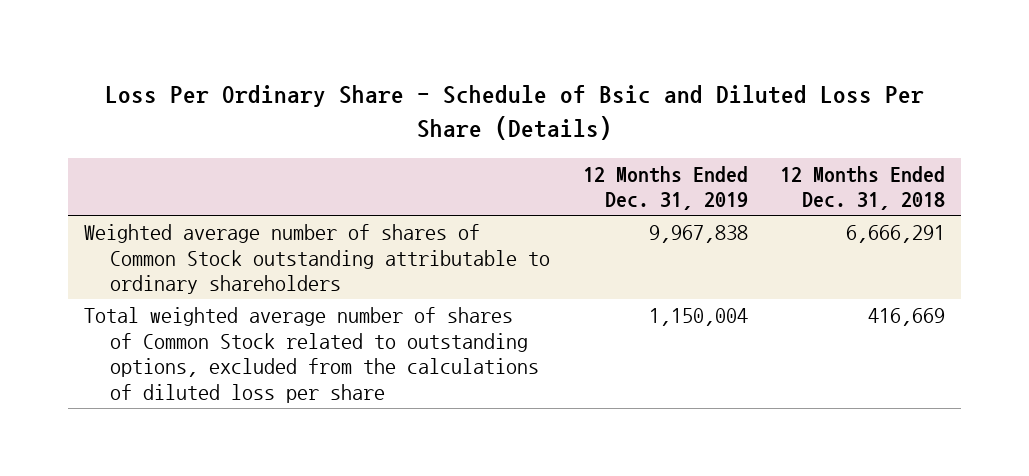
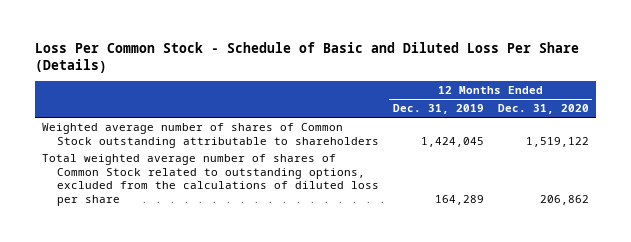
- Loss Per Ordinary Share - Schedule of Bsic and Diluted Loss Per Share (Details)
+ Loss Per Common Stock - Schedule of Basic and Diluted Loss Per Share (Details)
- | 12 Months Ended Dec. 31, 2019 | 12 Months Ended Dec. 31, 2018
+ | 12 Months Ended Dec. 31, 2019 | 12 Months Ended Dec. 31, 2020
- Weighted average number of shares of Common Stock outstanding attributable to ordinary shareholders | 9,967,838 | 6,666,291
- Total weighted average number of shares of Common Stock related to outstanding options, excluded from the calculations of diluted loss per share | 1,150,004 | 416,669
+ Weighted average number of shares of Common Stock outstanding attributable to shareholders | 1,424,045 | 1,519,122
+ Total weighted average number of shares of Common Stock related to outstanding options, excluded from the calculations of diluted loss per share | 164,289 | 206,862

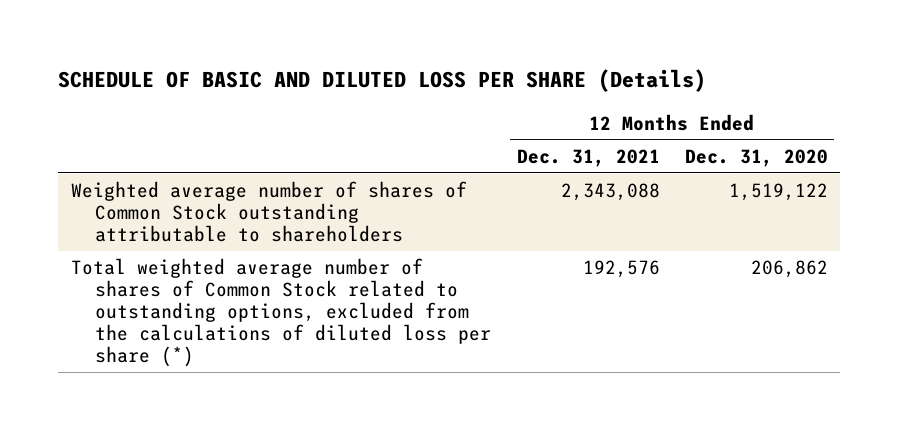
- Loss Per Common Stock - Schedule of Basic and Diluted Loss Per Share (Details)
+ SCHEDULE OF BASIC AND DILUTED LOSS PER SHARE (Details)
- | 12 Months Ended Dec. 31, 2019 | 12 Months Ended Dec. 31, 2020
+ | 12 Months Ended Dec. 31, 2021 | 12 Months Ended Dec. 31, 2020
- Total weighted average number of shares of Common Stock related to outstanding options, excluded from the calculations of diluted loss per share | 164,289 | 206,862
+ Total weighted average number of shares of Common Stock related to outstanding options, excluded from the calculations of diluted loss per share (*) | 192,576 | 206,862

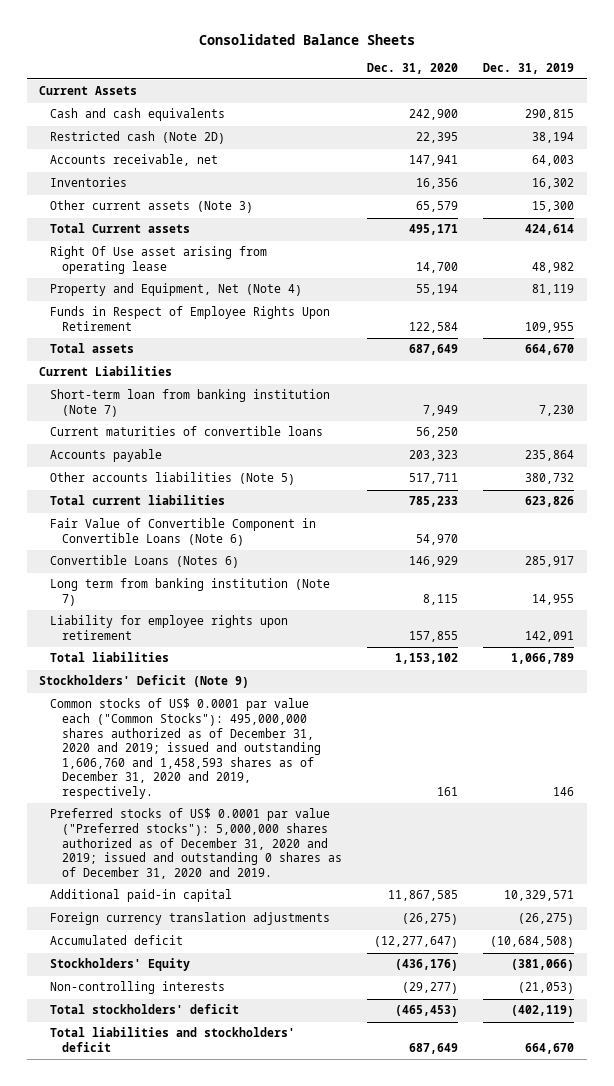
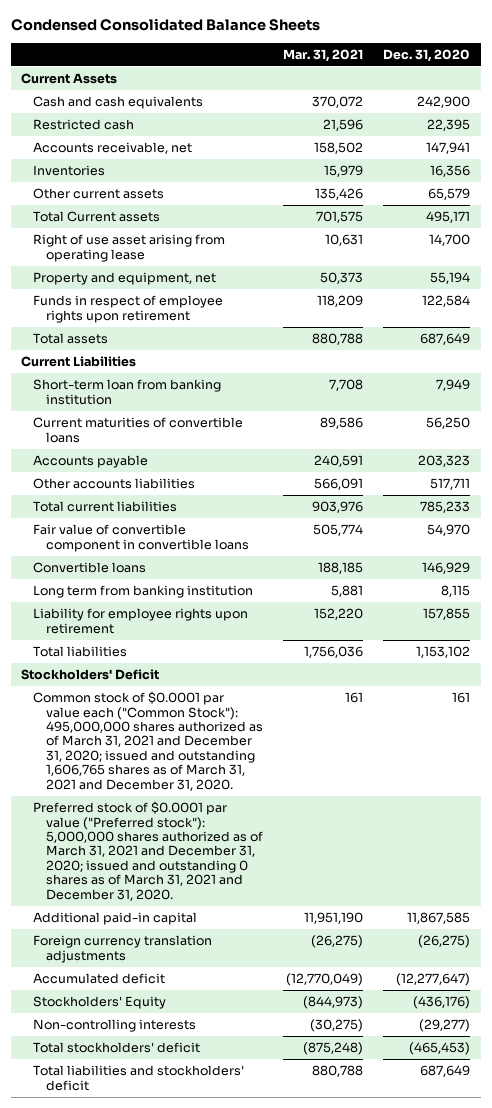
- Consolidated Balance Sheets
+ Condensed Consolidated Balance Sheets
- | Dec. 31, 2020 | Dec. 31, 2019
+ | Mar. 31, 2021 | Dec. 31, 2020
- Restricted cash (Note 2D) | 22,395 | 38,194
+ Restricted cash | 21,596 | 22,395
- Other current assets (Note 3) | 65,579 | 15,300
+ Other current assets | 135,426 | 65,579
- Right Of Use asset arising from operating lease | 14,700 | 48,982
- Property and Equipment, Net (Note 4) | 55,194 | 81,119
- Funds in Respect of Employee Rights Upon Retirement | 122,584 | 109,955
+ Right of use asset arising from operating lease | 10,631 | 14,700
+ Property and equipment, net | 50,373 | 55,194
+ Funds in respect of employee rights upon retirement | 118,209 | 122,584
- Short-term loan from banking institution (Note 7) | 7,949 | 7,230
+ Short-term loan from banking institution | 7,708 | 7,949
- Other accounts liabilities (Note 5) | 517,711 | 380,732
+ Other accounts liabilities | 566,091 | 517,711
- Fair Value of Convertible Component in Convertible Loans (Note 6) | 54,970 |
- Convertible Loans (Notes 6) | 146,929 | 285,917
- Long term from banking institution (Note 7) | 8,115 | 14,955
+ Fair value of convertible component in convertible loans | 505,774 | 54,970
+ Convertible loans | 188,185 | 146,929
+ Long term from banking institution | 5,881 | 8,115
- Stockholders' Deficit (Note 9)
- Common stocks of US$ 0.0001 par value each ("Common Stocks"): 495,000,000 shares authorized as of December 31, 2020 and 2019; issued and outstanding 1,606,760 and 1,458,593 shares as of December 31, 2020 and 2019, respectively. | 161 | 146
- Preferred stocks of US$ 0.0001 par value ("Preferred stocks"): 5,000,000 shares authorized as of December 31, 2020 and 2019; issued and outstanding 0 shares as of December 31, 2020 and 2019.
+ Stockholders' Deficit
+ Common stock of $0.0001 par value each ("Common Stock"): 495,000,000 shares authorized as of March 31, 2021 and December 31, 2020; issued and outstanding 1,606,765 shares as of March 31, 2021 and December 31, 2020. | 161 | 161
+ Preferred stock of $0.0001 par value ("Preferred stock"): 5,000,000 shares authorized as of March 31, 2021 and December 31, 2020; issued and outstanding 0 shares as of March 31, 2021 and December 31, 2020.

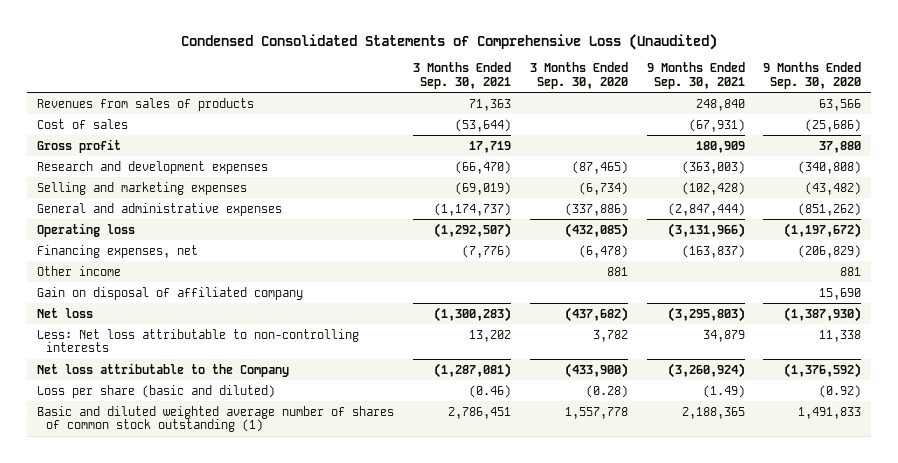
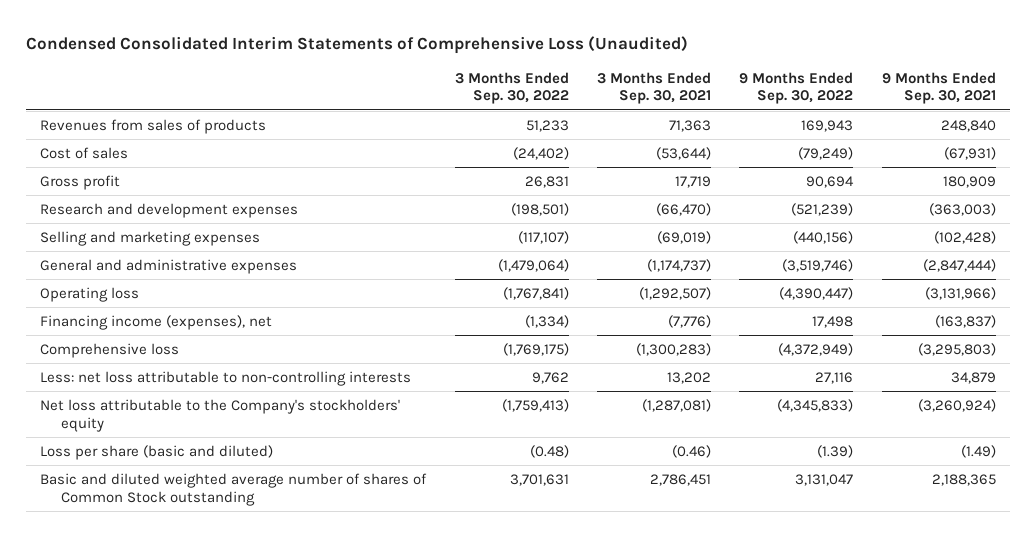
- Condensed Consolidated Statements of Comprehensive Loss (Unaudited)
+ Condensed Consolidated Interim Statements of Comprehensive Loss (Unaudited)
- | 3 Months Ended Sep. 30, 2021 | 3 Months Ended Sep. 30, 2020 | 9 Months Ended Sep. 30, 2021 | 9 Months Ended Sep. 30, 2020
+ | 3 Months Ended Sep. 30, 2022 | 3 Months Ended Sep. 30, 2021 | 9 Months Ended Sep. 30, 2022 | 9 Months Ended Sep. 30, 2021
- Financing expenses, net | (7,776) | (6,478) | (163,837) | (206,829)
- Other income | | 881 | | 881
- Gain on disposal of affiliated company | | | | 15,690
- Net loss | (1,300,283) | (437,682) | (3,295,803) | (1,387,930)
- Less: Net loss attributable to non-controlling interests | 13,202 | 3,782 | 34,879 | 11,338
- Net loss attributable to the Company | (1,287,081) | (433,900) | (3,260,924) | (1,376,592)
+ Financing income (expenses), net | (1,334) | (7,776) | 17,498 | (163,837)
+ Comprehensive loss | (1,769,175) | (1,300,283) | (4,372,949) | (3,295,803)
+ Less: net loss attributable to non-controlling interests | 9,762 | 13,202 | 27,116 | 34,879
+ Net loss attributable to the Company's stockholders' equity | (1,759,413) | (1,287,081) | (4,345,833) | (3,260,924)
- Basic and diluted weighted average number of shares of common stock outstanding (1) | 2,786,451 | 1,557,778 | 2,188,365 | 1,491,833
+ Basic and diluted weighted average number of shares of Common Stock outstanding | 3,701,631 | 2,786,451 | 3,131,047 | 2,188,365

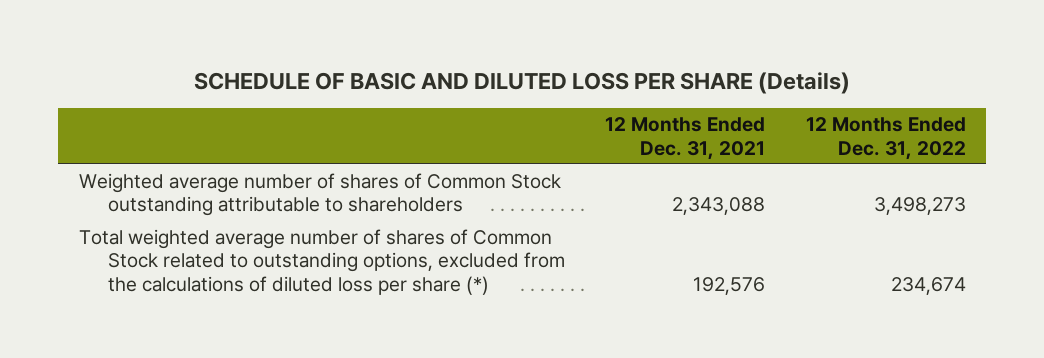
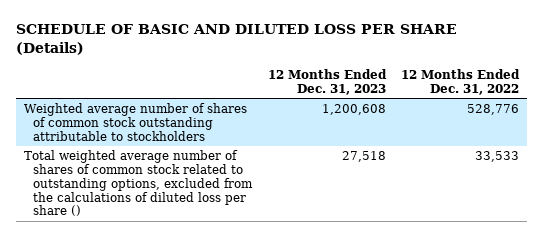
- | 12 Months Ended Dec. 31, 2021 | 12 Months Ended Dec. 31, 2022
+ | 12 Months Ended Dec. 31, 2023 | 12 Months Ended Dec. 31, 2022
- Weighted average number of shares of Common Stock outstanding attributable to shareholders | 2,343,088 | 3,498,273
- Total weighted average number of shares of Common Stock related to outstanding options, excluded from the calculations of diluted loss per share (*) | 192,576 | 234,674
+ Weighted average number of shares of common stock outstanding attributable to stockholders | 1,200,608 | 528,776
+ Total weighted average number of shares of common stock related to outstanding options, excluded from the calculations of diluted loss per share () | 27,518 | 33,533

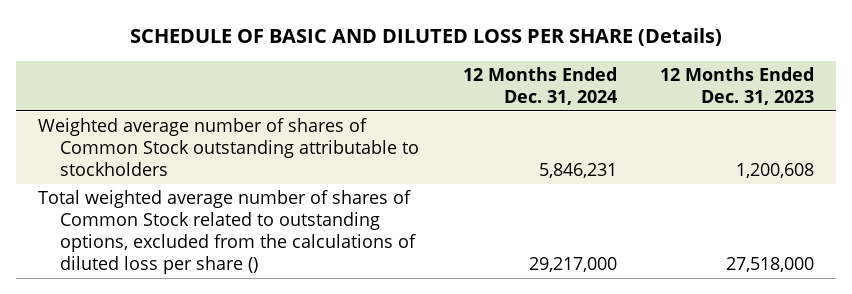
- | 12 Months Ended Dec. 31, 2023 | 12 Months Ended Dec. 31, 2022
+ | 12 Months Ended Dec. 31, 2024 | 12 Months Ended Dec. 31, 2023
- Weighted average number of shares of common stock outstanding attributable to stockholders | 1,200,608 | 528,776
- Total weighted average number of shares of common stock related to outstanding options, excluded from the calculations of diluted loss per share () | 27,518 | 33,533
+ Weighted average number of shares of Common Stock outstanding attributable to stockholders | 5,846,231 | 1,200,608
+ Total weighted average number of shares of Common Stock related to outstanding options, excluded from the calculations of diluted loss per share () | 29,217,000 | 27,518,000

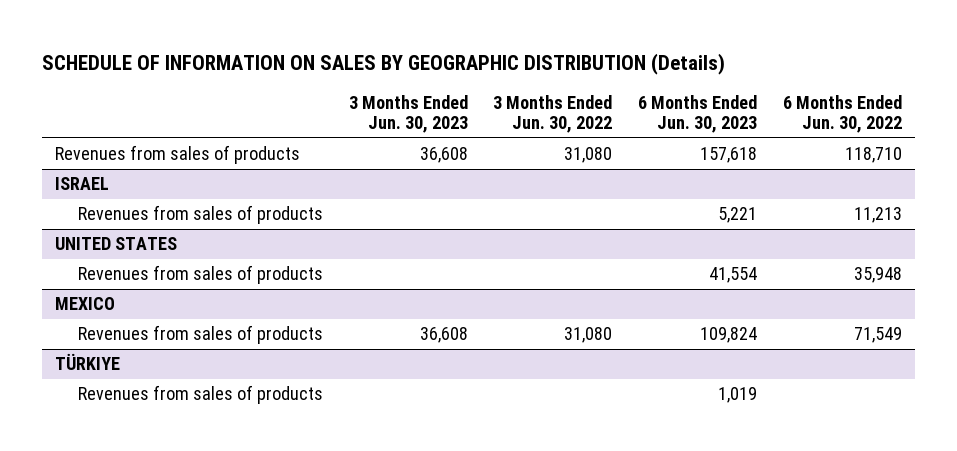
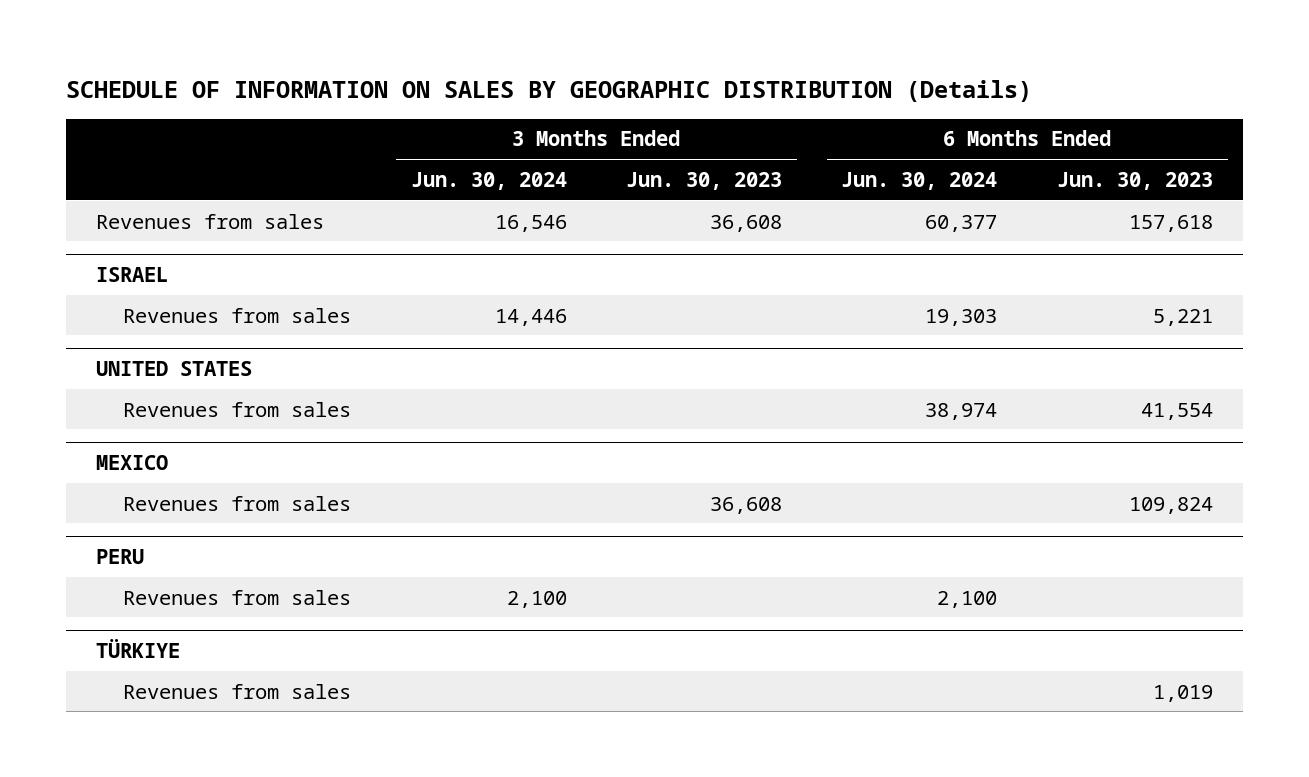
- | 3 Months Ended Jun. 30, 2023 | 3 Months Ended Jun. 30, 2022 | 6 Months Ended Jun. 30, 2023 | 6 Months Ended Jun. 30, 2022
+ | 3 Months Ended Jun. 30, 2024 | 3 Months Ended Jun. 30, 2023 | 6 Months Ended Jun. 30, 2024 | 6 Months Ended Jun. 30, 2023
- Revenues from sales of products | 36,608 | 31,080 | 157,618 | 118,710
+ Revenues from sales | 16,546 | 36,608 | 60,377 | 157,618
@ ISRAEL
- Revenues from sales of products | | | 5,221 | 11,213
+ Revenues from sales | 14,446 | | 19,303 | 5,221
@ UNITED STATES
- Revenues from sales of products | | | 41,554 | 35,948
+ Revenues from sales | | | 38,974 | 41,554
@ MEXICO
- Revenues from sales of products | 36,608 | 31,080 | 109,824 | 71,549
+ Revenues from sales | | 36,608 | | 109,824
+ PERU
+ Revenues from sales | 2,100 | | 2,100 |
@ TÜRKIYE
- Revenues from sales of products | | | 1,019 |
+ Revenues from sales | | | | 1,019

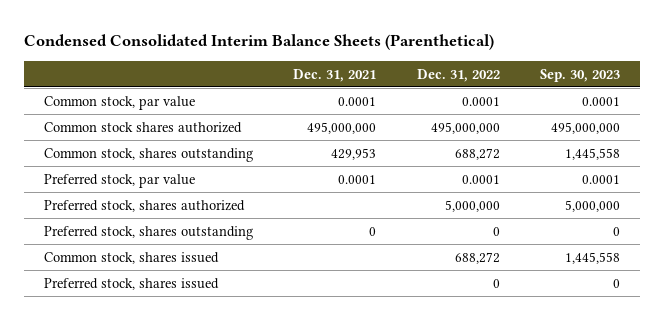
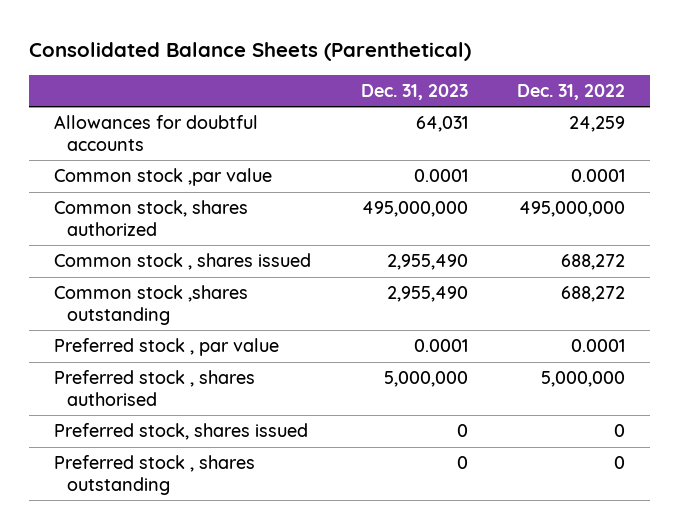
- Condensed Consolidated Interim Balance Sheets (Parenthetical)
+ Consolidated Balance Sheets (Parenthetical)
- | Dec. 31, 2021 | Dec. 31, 2022 | Sep. 30, 2023
+ | Dec. 31, 2023 | Dec. 31, 2022
- Common stock, par value | 0.0001 | 0.0001 | 0.0001
- Common stock shares authorized | 495,000,000 | 495,000,000 | 495,000,000
- Common stock, shares outstanding | 429,953 | 688,272 | 1,445,558
- Preferred stock, par value | 0.0001 | 0.0001 | 0.0001
- Preferred stock, shares authorized | | 5,000,000 | 5,000,000
- Preferred stock, shares outstanding | 0 | 0 | 0
- Common stock, shares issued | | 688,272 | 1,445,558
+ Allowances for doubtful accounts | 64,031 | 24,259
+ Common stock ,par value | 0.0001 | 0.0001
+ Common stock, shares authorized | 495,000,000 | 495,000,000
+ Common stock , shares issued | 2,955,490 | 688,272
+ Common stock ,shares outstanding | 2,955,490 | 688,272
+ Preferred stock , par value | 0.0001 | 0.0001
+ Preferred stock , shares authorised | 5,000,000 | 5,000,000
+ Preferred stock , shares outstanding | 0 | 0

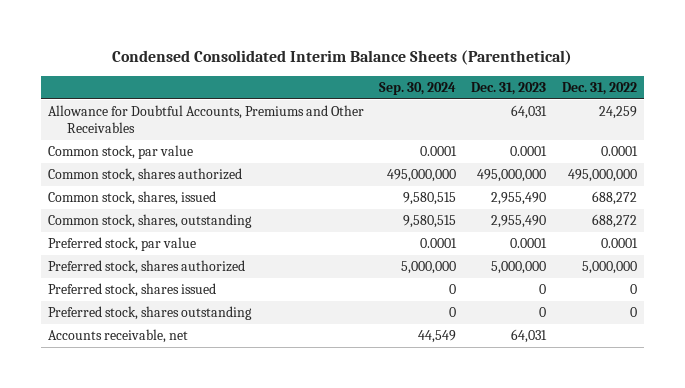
- Consolidated Balance Sheets (Parenthetical)
+ Condensed Consolidated Interim Balance Sheets (Parenthetical)
- | Dec. 31, 2023 | Dec. 31, 2022
+ | Sep. 30, 2024 | Dec. 31, 2023 | Dec. 31, 2022
- Allowances for doubtful accounts | 64,031 | 24,259
- Common stock ,par value | 0.0001 | 0.0001
+ Allowance for Doubtful Accounts, Premiums and Other Receivables | | 64,031 | 24,259
+ Common stock, par value | 0.0001 | 0.0001 | 0.0001
- Common stock , shares issued | 2,955,490 | 688,272
- Common stock ,shares outstanding | 2,955,490 | 688,272
- Preferred stock , par value | 0.0001 | 0.0001
- Preferred stock , shares authorised | 5,000,000 | 5,000,000
+ Common stock, shares, issued | 9,580,515 | 2,955,490 | 688,272
+ Common stock, shares, outstanding | 9,580,515 | 2,955,490 | 688,272
+ Preferred stock, par value | 0.0001 | 0.0001 | 0.0001
+ Preferred stock, shares authorized | 5,000,000 | 5,000,000 | 5,000,000
- Preferred stock , shares outstanding | 0 | 0
+ Preferred stock, shares outstanding | 0 | 0 | 0
+ Accounts receivable, net | 44,549 | 64,031 |

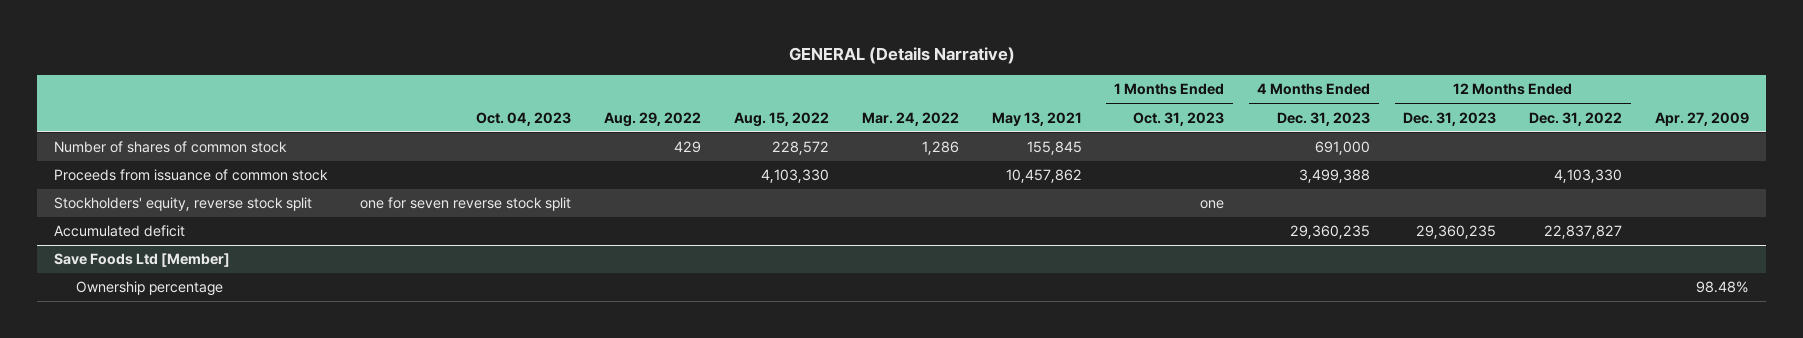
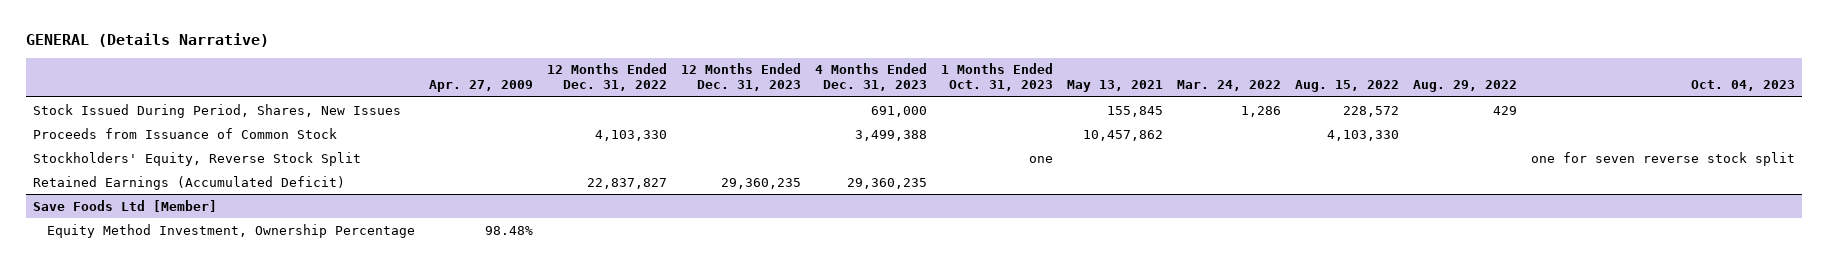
- | Oct. 04, 2023 | Aug. 29, 2022 | Aug. 15, 2022 | Mar. 24, 2022 | May 13, 2021 | 1 Months Ended Oct. 31, 2023 | 4 Months Ended Dec. 31, 2023 | 12 Months Ended Dec. 31, 2023 | 12 Months Ended Dec. 31, 2022 | Apr. 27, 2009
+ | Apr. 27, 2009 | 12 Months Ended Dec. 31, 2022 | 12 Months Ended Dec. 31, 2023 | 4 Months Ended Dec. 31, 2023 | 1 Months Ended Oct. 31, 2023 | May 13, 2021 | Mar. 24, 2022 | Aug. 15, 2022 | Aug. 29, 2022 | Oct. 04, 2023
- Number of shares of common stock | | 429 | 228,572 | 1,286 | 155,845 | | 691,000 | | |
- Proceeds from issuance of common stock | | | 4,103,330 | | 10,457,862 | | 3,499,388 | | 4,103,330 |
- Stockholders' equity, reverse stock split | one for seven reverse stock split | | | | | one | | | |
- Accumulated deficit | | | | | | | 29,360,235 | 29,360,235 | 22,837,827 |
+ Stock Issued During Period, Shares, New Issues | | | | 691,000 | | 155,845 | 1,286 | 228,572 | 429 |
+ Proceeds from Issuance of Common Stock | | 4,103,330 | | 3,499,388 | | 10,457,862 | | 4,103,330 | |
+ Stockholders' Equity, Reverse Stock Split | | | | | one | | | | | one for seven reverse stock split
+ Retained Earnings (Accumulated Deficit) | | 22,837,827 | 29,360,235 | 29,360,235 | | | | | |
@ Save Foods Ltd [Member]
- Ownership percentage | | | | | | | | | | 98.48%
+ Equity Method Investment, Ownership Percentage | 98.48% | | | | | | | | |

